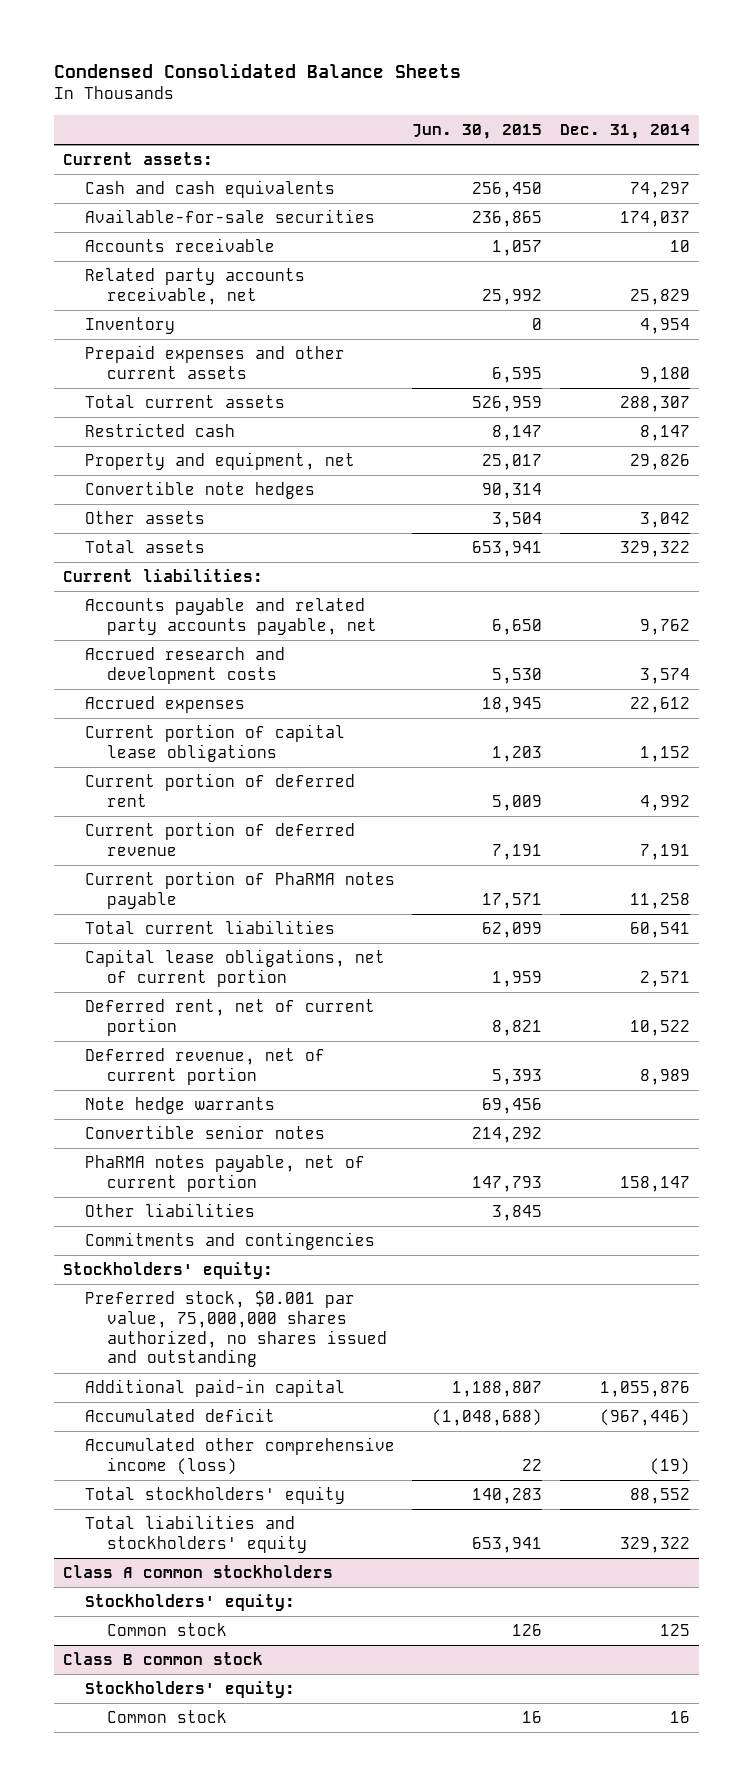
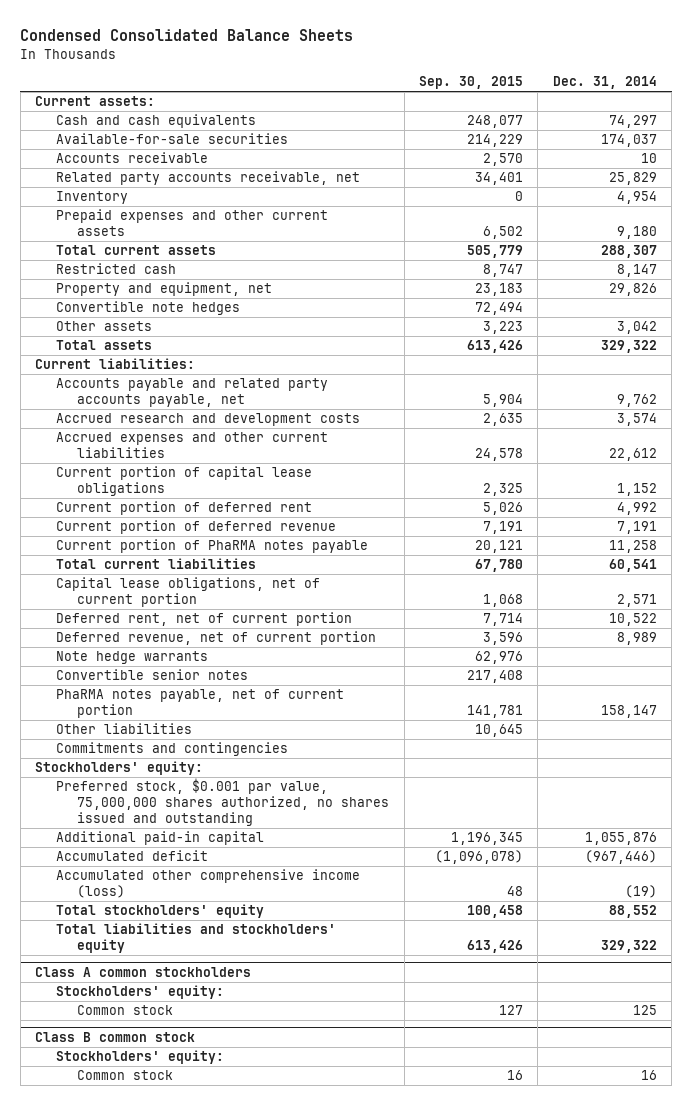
- | Jun. 30, 2015 | Dec. 31, 2014
+ | Sep. 30, 2015 | Dec. 31, 2014
- Accrued expenses | 18,945 | 22,612
+ Accrued expenses and other current liabilities | 24,578 | 22,612

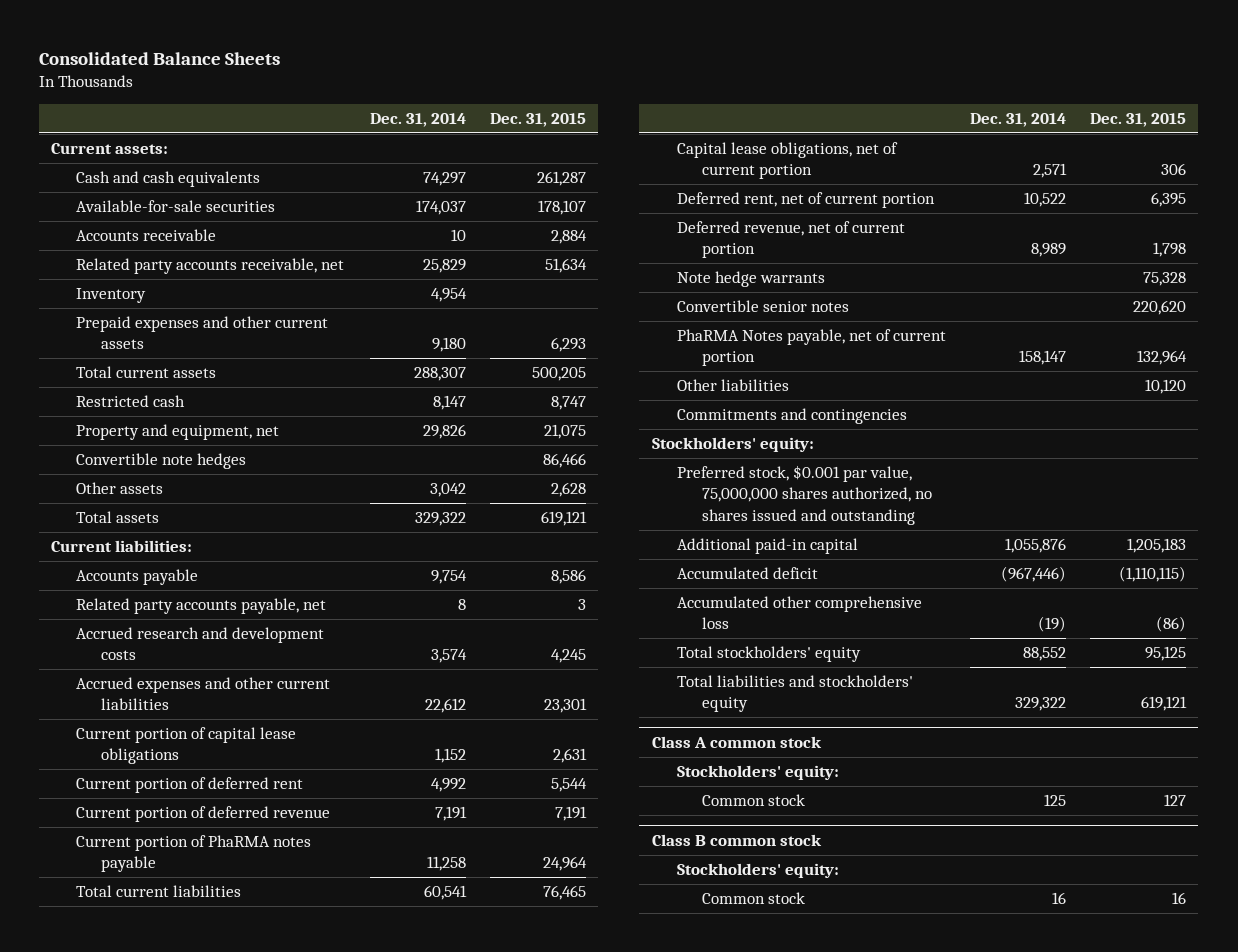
- Condensed Consolidated Balance Sheets
+ Consolidated Balance Sheets
- | Sep. 30, 2015 | Dec. 31, 2014
+ | Dec. 31, 2014 | Dec. 31, 2015
- Accounts payable and related party accounts payable, net | 5,904 | 9,762
+ Accounts payable | 9,754 | 8,586
+ Related party accounts payable, net | 8 | 3
- PhaRMA notes payable, net of current portion | 141,781 | 158,147
+ PhaRMA Notes payable, net of current portion | 158,147 | 132,964
- Accumulated other comprehensive income (loss) | 48 | (19)
+ Accumulated other comprehensive loss | (19) | (86)
- Class A common stockholders
+ Class A common stock

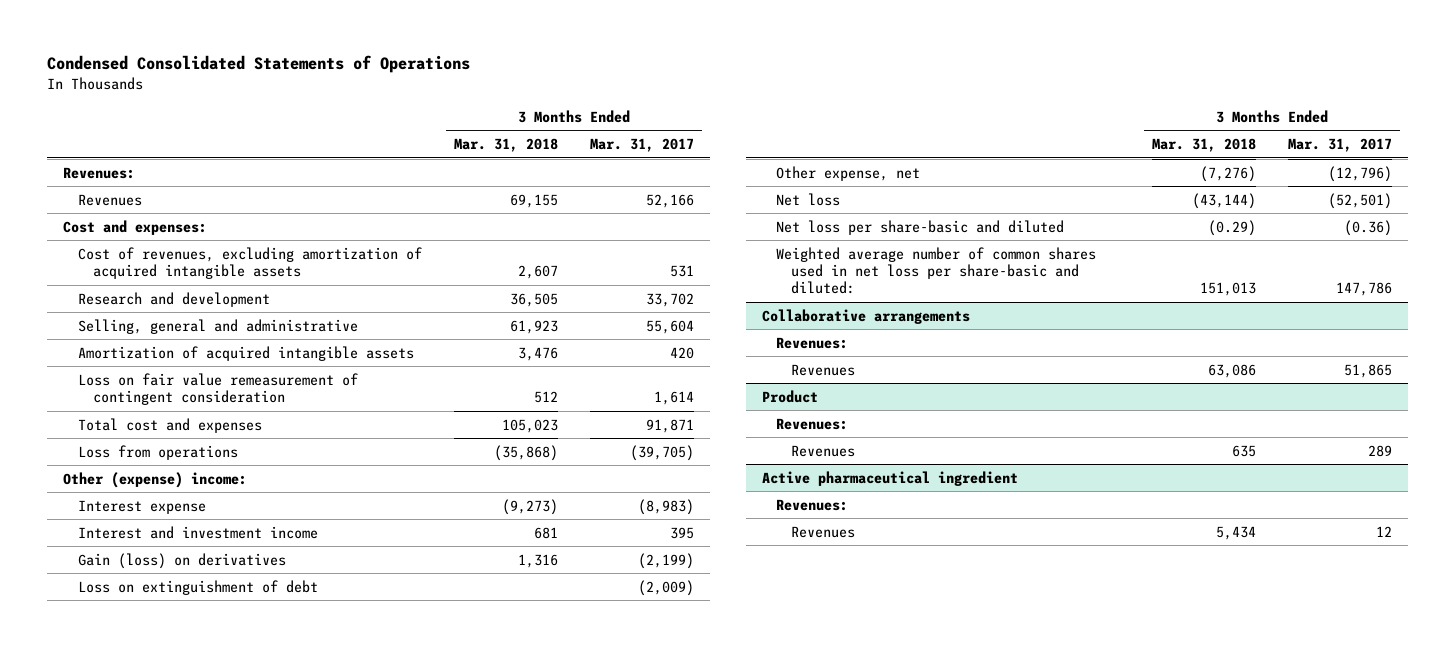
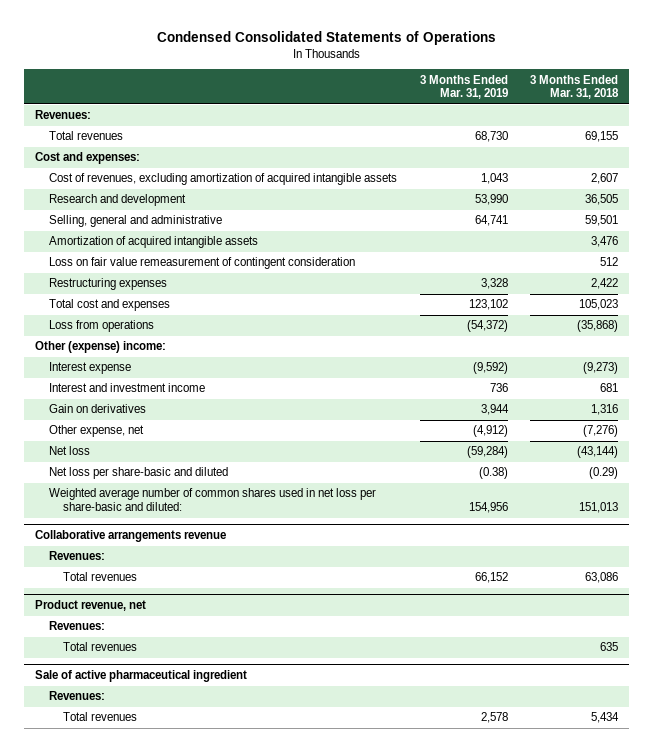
- | 3 Months Ended Mar. 31, 2018 | 3 Months Ended Mar. 31, 2017
+ | 3 Months Ended Mar. 31, 2019 | 3 Months Ended Mar. 31, 2018
- Revenues | 69,155 | 52,166
+ Total revenues | 68,730 | 69,155
- Selling, general and administrative | 61,923 | 55,604
+ Selling, general and administrative | 64,741 | 59,501
+ Restructuring expenses | 3,328 | 2,422
- Gain (loss) on derivatives | 1,316 | (2,199)
- Loss on extinguishment of debt | | (2,009)
+ Gain on derivatives | 3,944 | 1,316
- Collaborative arrangements
+ Collaborative arrangements revenue
- Revenues | 63,086 | 51,865
- Product
+ Total revenues | 66,152 | 63,086
+ Product revenue, net
- Revenues | 635 | 289
- Active pharmaceutical ingredient
+ Total revenues | | 635
+ Sale of active pharmaceutical ingredient
- Revenues | 5,434 | 12
+ Total revenues | 2,578 | 5,434

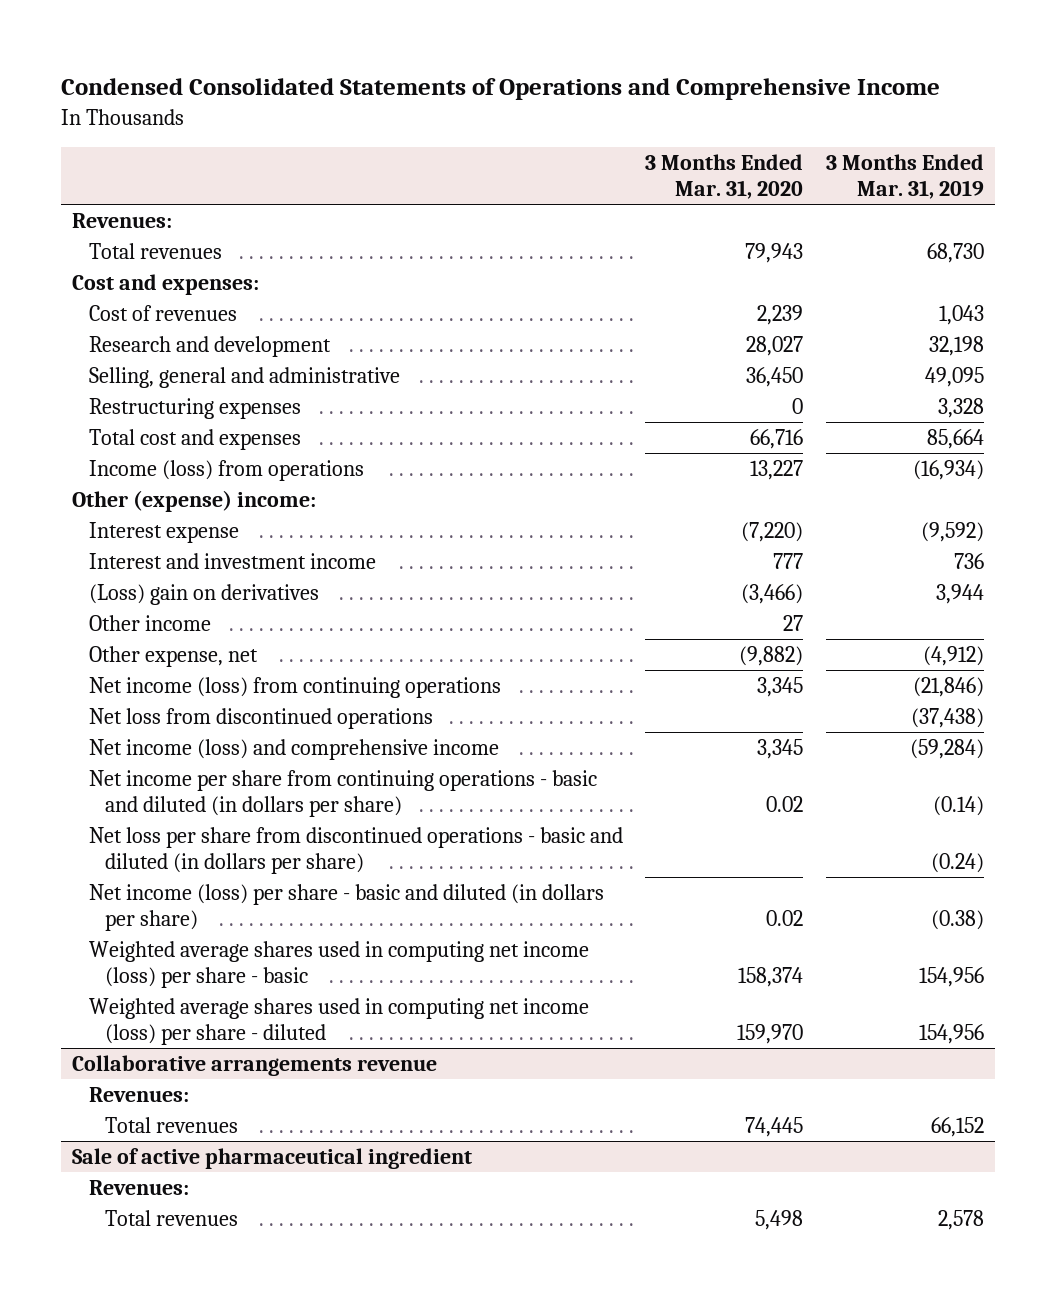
- Condensed Consolidated Statements of Operations
+ Condensed Consolidated Statements of Operations and Comprehensive Income
- | 3 Months Ended Mar. 31, 2019 | 3 Months Ended Mar. 31, 2018
+ | 3 Months Ended Mar. 31, 2020 | 3 Months Ended Mar. 31, 2019
- Cost of revenues, excluding amortization of acquired intangible assets | 1,043 | 2,607
- Research and development | 53,990 | 36,505
- Selling, general and administrative | 64,741 | 59,501
- Amortization of acquired intangible assets | | 3,476
- Loss on fair value remeasurement of contingent consideration | | 512
+ Cost of revenues | 2,239 | 1,043
+ Research and development | 28,027 | 32,198
+ Selling, general and administrative | 36,450 | 49,095
- Total cost and expenses | 123,102 | 105,023
- Loss from operations | (54,372) | (35,868)
+ Total cost and expenses | 66,716 | 85,664
+ Income (loss) from operations | 13,227 | (16,934)
- Gain on derivatives | 3,944 | 1,316
+ (Loss) gain on derivatives | (3,466) | 3,944
+ Other income | 27 |
- Net loss | (59,284) | (43,144)
- Net loss per share-basic and diluted | (0.38) | (0.29)
- Weighted average number of common shares used in net loss per share-basic and diluted: | 154,956 | 151,013
+ Net income (loss) from continuing operations | 3,345 | (21,846)
+ Net loss from discontinued operations | | (37,438)
+ Net income (loss) and comprehensive income | 3,345 | (59,284)
+ Net income per share from continuing operations - basic and diluted (in dollars per share) | 0.02 | (0.14)
+ Net loss per share from discontinued operations - basic and diluted (in dollars per share) | | (0.24)
+ Net income (loss) per share - basic and diluted (in dollars per share) | 0.02 | (0.38)
+ Weighted average shares used in computing net income (loss) per share - basic | 158,374 | 154,956
+ Weighted average shares used in computing net income (loss) per share - diluted | 159,970 | 154,956
- Product revenue, net
- Revenues:
- Total revenues | | 635

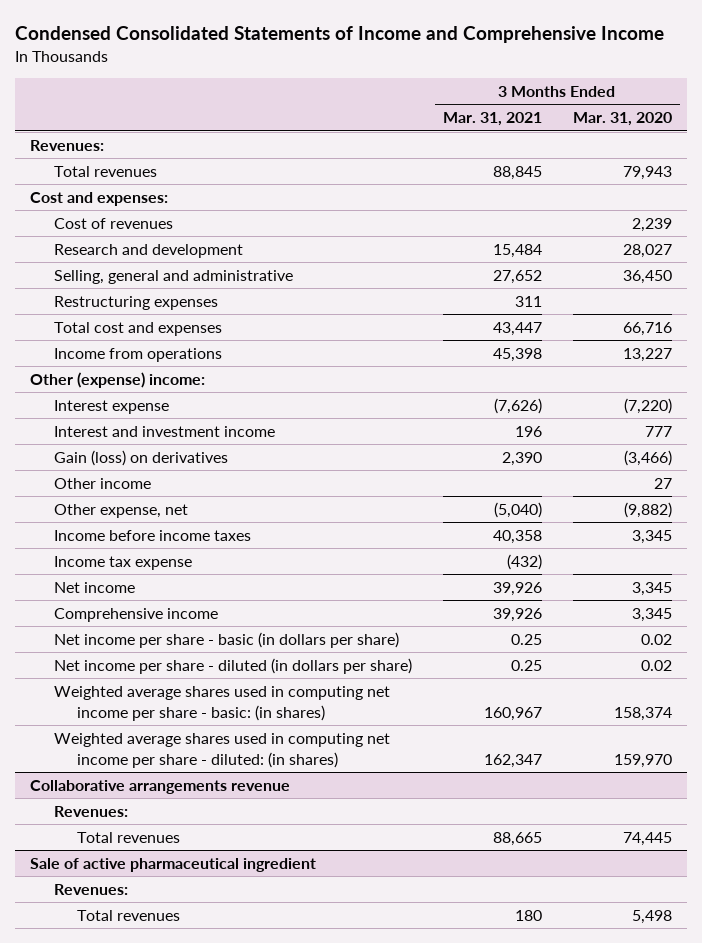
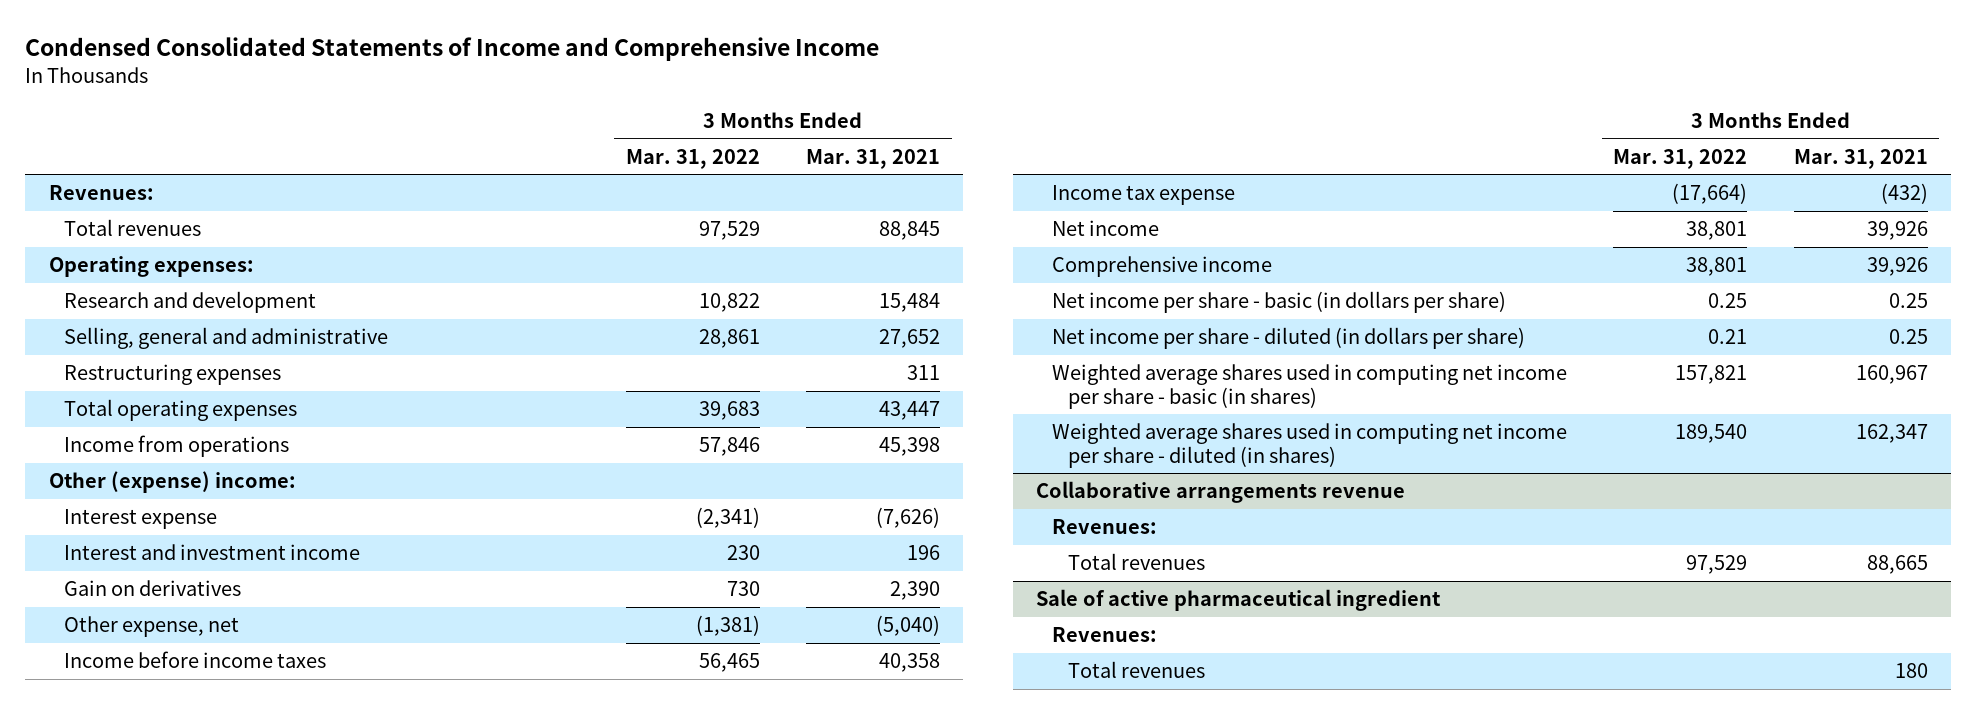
- | 3 Months Ended Mar. 31, 2021 | 3 Months Ended Mar. 31, 2020
+ | 3 Months Ended Mar. 31, 2022 | 3 Months Ended Mar. 31, 2021
- Cost and expenses:
- Cost of revenues | | 2,239
+ Operating expenses:
- Total cost and expenses | 43,447 | 66,716
+ Total operating expenses | 39,683 | 43,447
- Gain (loss) on derivatives | 2,390 | (3,466)
- Other income | | 27
+ Gain on derivatives | 730 | 2,390
- Weighted average shares used in computing net income per share - basic: (in shares) | 160,967 | 158,374
- Weighted average shares used in computing net income per share - diluted: (in shares) | 162,347 | 159,970
+ Weighted average shares used in computing net income per share - basic (in shares) | 157,821 | 160,967
+ Weighted average shares used in computing net income per share - diluted (in shares) | 189,540 | 162,347

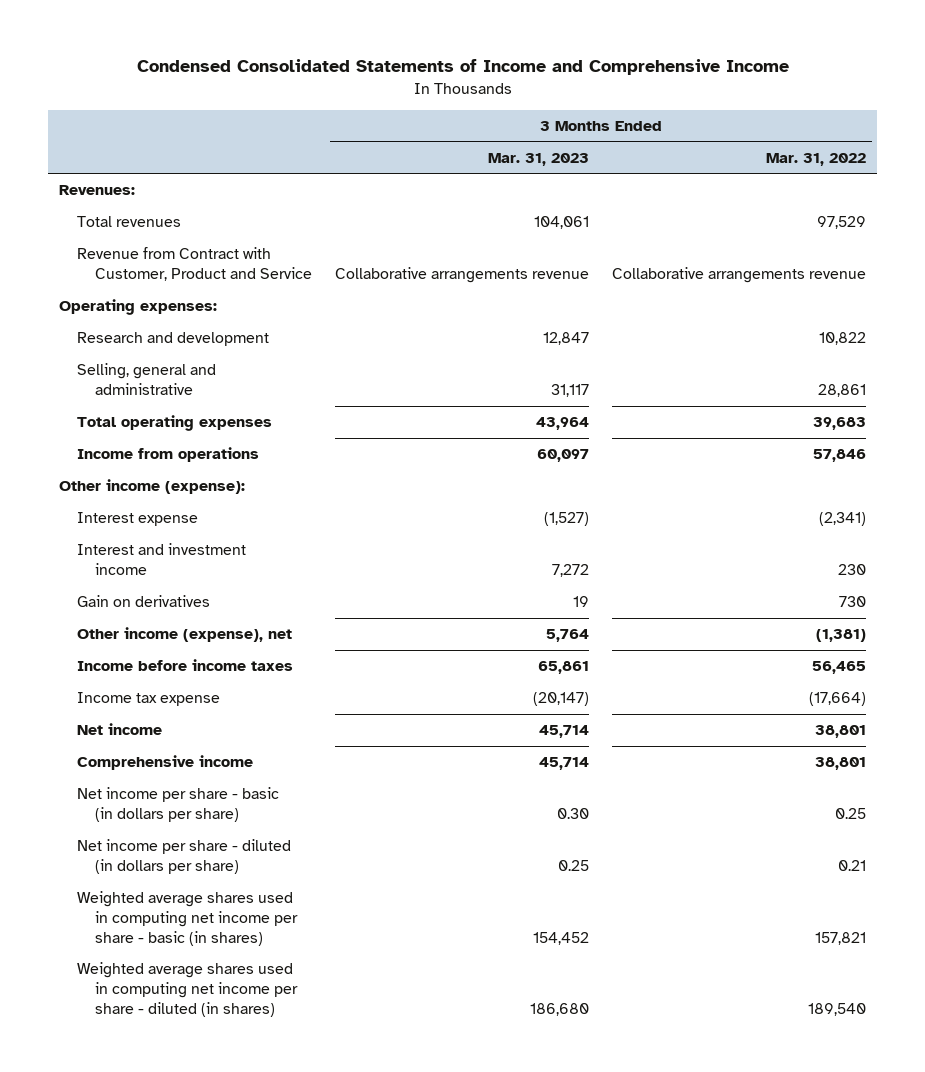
- | 3 Months Ended Mar. 31, 2022 | 3 Months Ended Mar. 31, 2021
+ | 3 Months Ended Mar. 31, 2023 | 3 Months Ended Mar. 31, 2022
+ Revenue from Contract with Customer, Product and Service | Collaborative arrangements revenue | Collaborative arrangements revenue
- Restructuring expenses | | 311
- Other (expense) income:
+ Other income (expense):
- Other expense, net | (1,381) | (5,040)
+ Other income (expense), net | 5,764 | (1,381)
- Collaborative arrangements revenue
- Revenues:
- Total revenues | 97,529 | 88,665
- Sale of active pharmaceutical ingredient
- Revenues:
- Total revenues | | 180

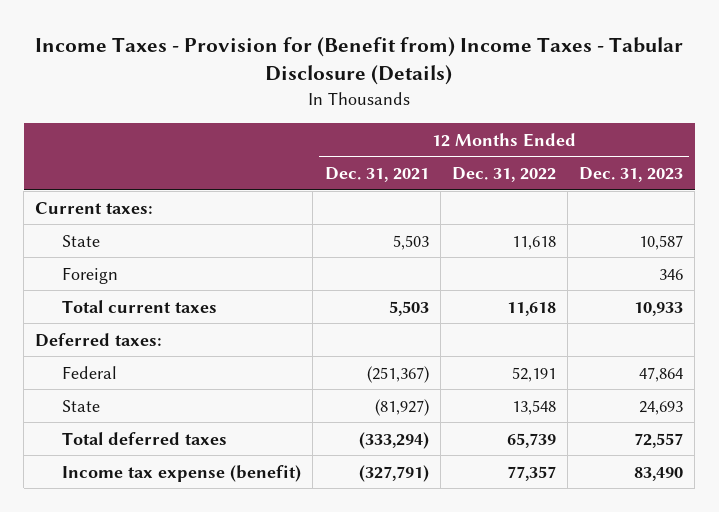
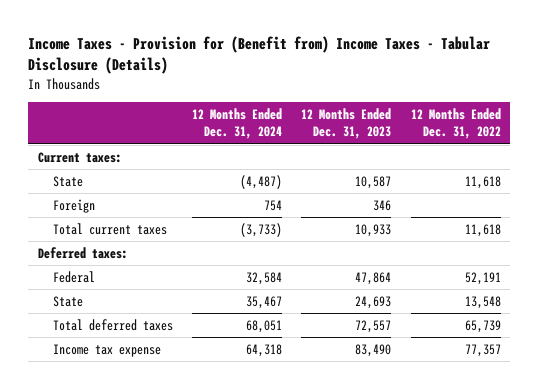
- | 12 Months Ended Dec. 31, 2021 | 12 Months Ended Dec. 31, 2022 | 12 Months Ended Dec. 31, 2023
+ | 12 Months Ended Dec. 31, 2024 | 12 Months Ended Dec. 31, 2023 | 12 Months Ended Dec. 31, 2022
- Income tax expense (benefit) | (327,791) | 77,357 | 83,490
+ Income tax expense | 64,318 | 83,490 | 77,357

